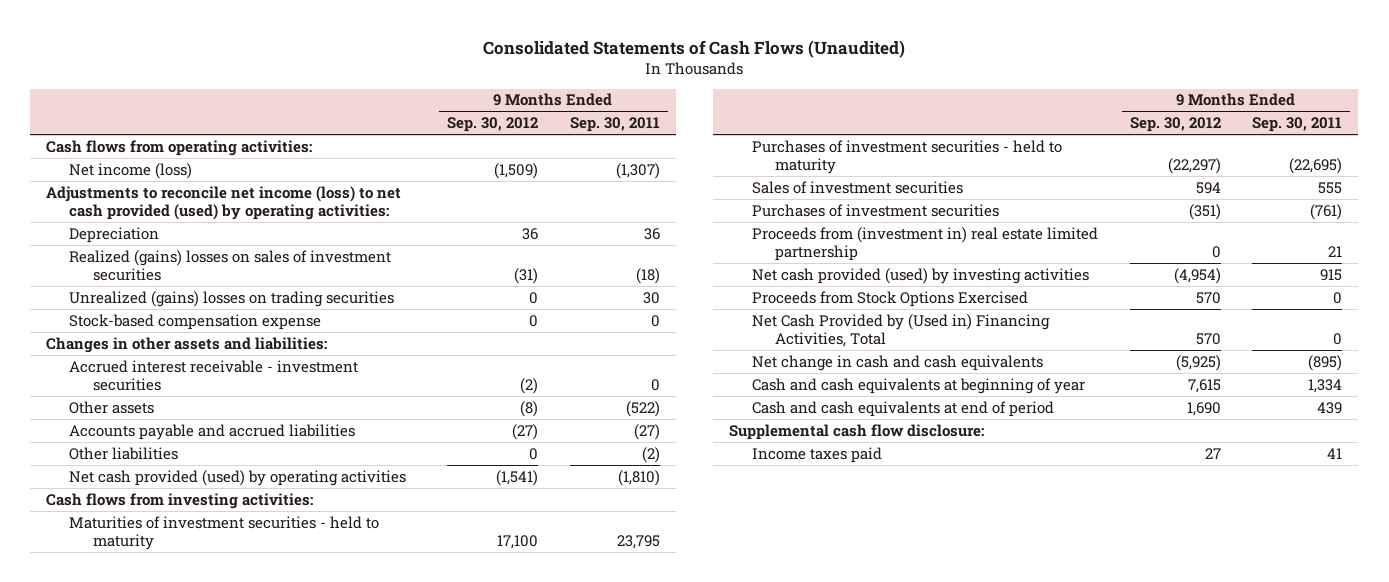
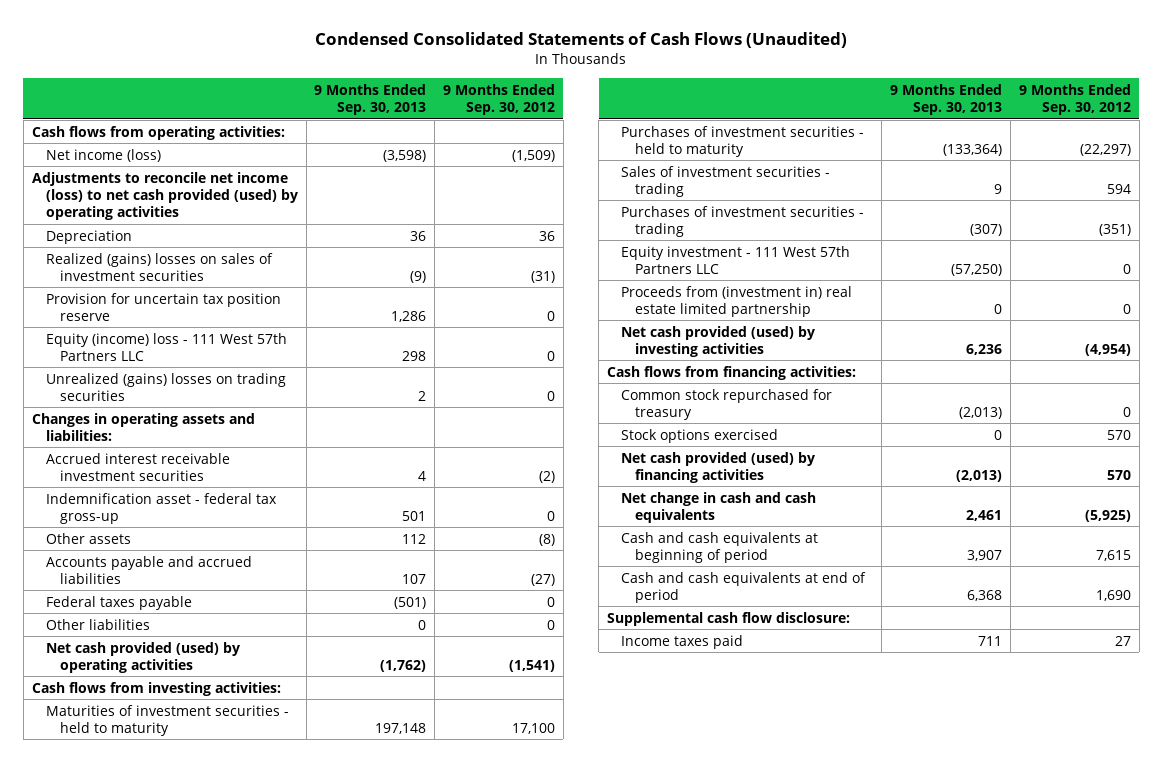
- Consolidated Statements of Cash Flows (Unaudited)
+ Condensed Consolidated Statements of Cash Flows (Unaudited)
- | 9 Months Ended Sep. 30, 2012 | 9 Months Ended Sep. 30, 2011
+ | 9 Months Ended Sep. 30, 2013 | 9 Months Ended Sep. 30, 2012
- Adjustments to reconcile net income (loss) to net cash provided (used) by operating activities:
+ Adjustments to reconcile net income (loss) to net cash provided (used) by operating activities
+ Provision for uncertain tax position reserve | 1,286 | 0
+ Equity (income) loss - 111 West 57th Partners LLC | 298 | 0
- Stock-based compensation expense | 0 | 0
- Changes in other assets and liabilities:
- Accrued interest receivable - investment securities | (2) | 0
+ Changes in operating assets and liabilities:
+ Accrued interest receivable investment securities | 4 | (2)
+ Indemnification asset - federal tax gross-up | 501 | 0
+ Federal taxes payable | (501) | 0
- Sales of investment securities | 594 | 555
- Purchases of investment securities | (351) | (761)
+ Sales of investment securities - trading | 9 | 594
+ Purchases of investment securities - trading | (307) | (351)
+ Equity investment - 111 West 57th Partners LLC | (57,250) | 0
- Proceeds from Stock Options Exercised | 570 | 0
- Net Cash Provided by (Used in) Financing Activities, Total | 570 | 0
+ Cash flows from financing activities:
+ Common stock repurchased for treasury | (2,013) | 0
+ Stock options exercised | 0 | 570
+ Net cash provided (used) by financing activities | (2,013) | 570
- Cash and cash equivalents at beginning of year | 7,615 | 1,334
+ Cash and cash equivalents at beginning of period | 3,907 | 7,615

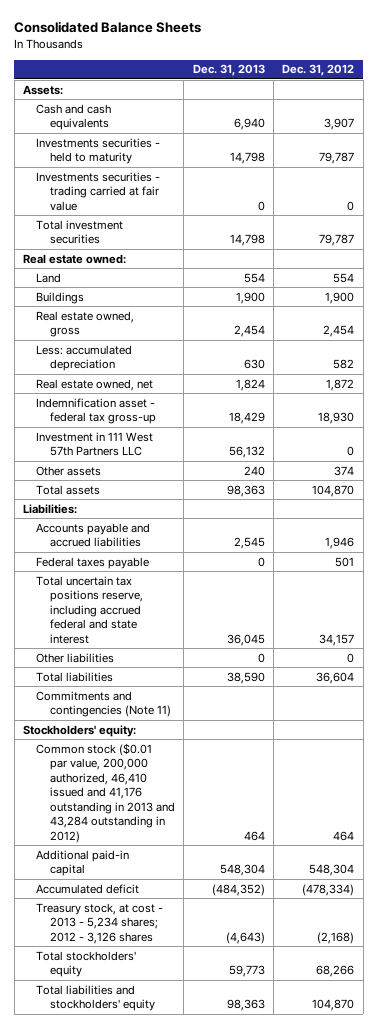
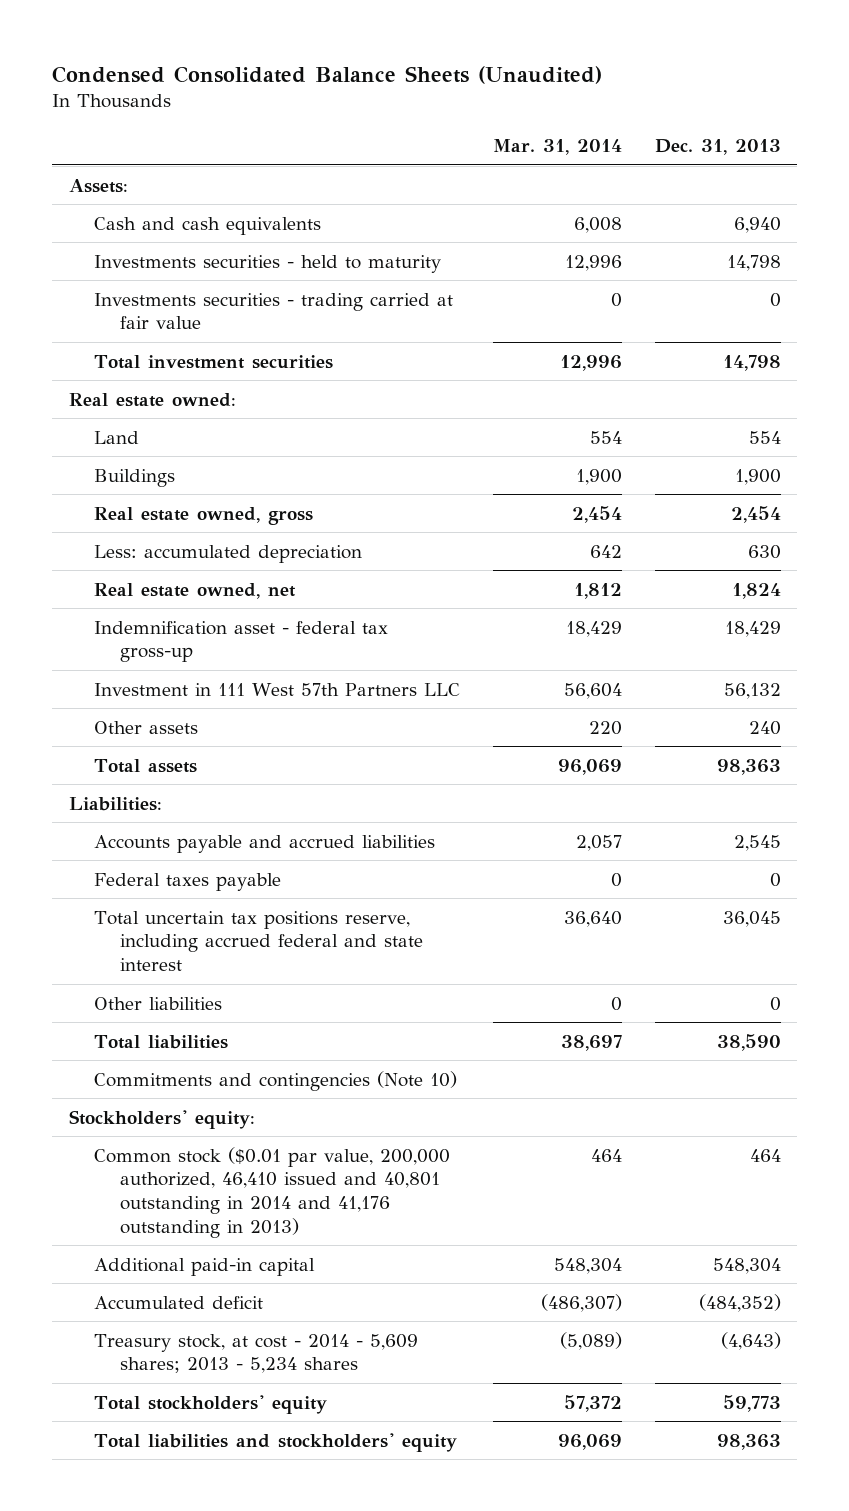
- Consolidated Balance Sheets
+ Condensed Consolidated Balance Sheets (Unaudited)
- | Dec. 31, 2013 | Dec. 31, 2012
+ | Mar. 31, 2014 | Dec. 31, 2013
- Commitments and contingencies (Note 11)
+ Commitments and contingencies (Note 10)
- Common stock ($0.01 par value, 200,000 authorized, 46,410 issued and 41,176 outstanding in 2013 and 43,284 outstanding in 2012) | 464 | 464
+ Common stock ($0.01 par value, 200,000 authorized, 46,410 issued and 40,801 outstanding in 2014 and 41,176 outstanding in 2013) | 464 | 464
- Treasury stock, at cost - 2013 - 5,234 shares; 2012 - 3,126 shares | (4,643) | (2,168)
+ Treasury stock, at cost - 2014 - 5,609 shares; 2013 - 5,234 shares | (5,089) | (4,643)

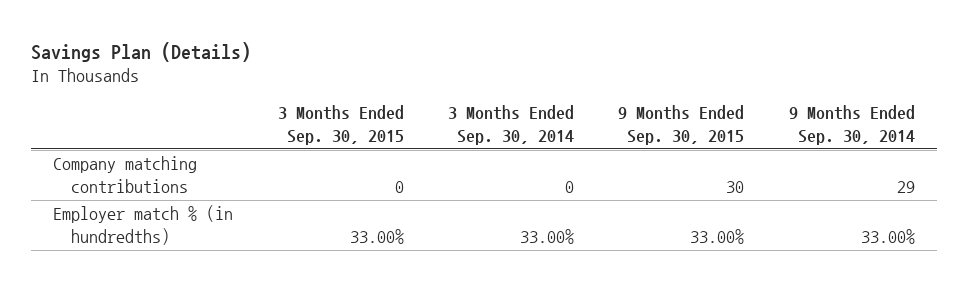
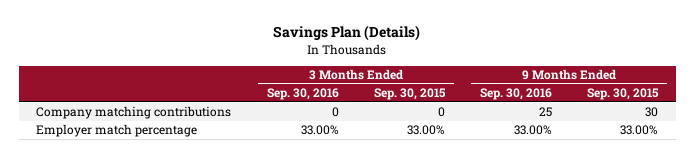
- | 3 Months Ended Sep. 30, 2015 | 3 Months Ended Sep. 30, 2014 | 9 Months Ended Sep. 30, 2015 | 9 Months Ended Sep. 30, 2014
+ | 3 Months Ended Sep. 30, 2016 | 3 Months Ended Sep. 30, 2015 | 9 Months Ended Sep. 30, 2016 | 9 Months Ended Sep. 30, 2015
- Employer match % (in hundredths) | 33.00% | 33.00% | 33.00% | 33.00%
+ Employer match percentage | 33.00% | 33.00% | 33.00% | 33.00%

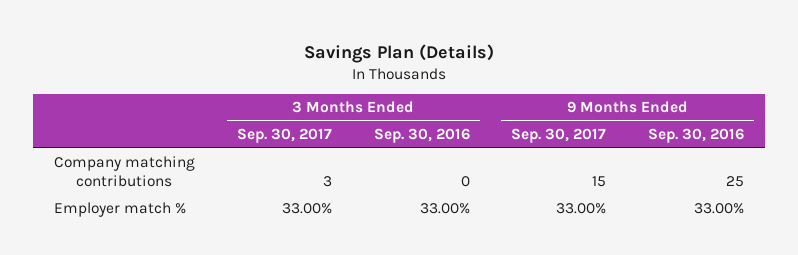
- | 3 Months Ended Sep. 30, 2016 | 3 Months Ended Sep. 30, 2015 | 9 Months Ended Sep. 30, 2016 | 9 Months Ended Sep. 30, 2015
+ | 3 Months Ended Sep. 30, 2017 | 3 Months Ended Sep. 30, 2016 | 9 Months Ended Sep. 30, 2017 | 9 Months Ended Sep. 30, 2016
- Employer match percentage | 33.00% | 33.00% | 33.00% | 33.00%
+ Employer match % | 33.00% | 33.00% | 33.00% | 33.00%

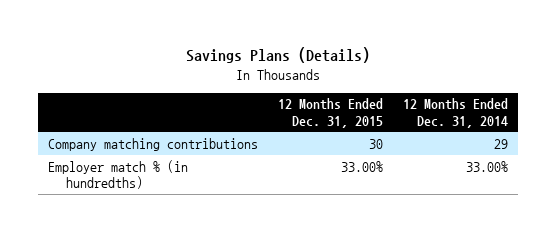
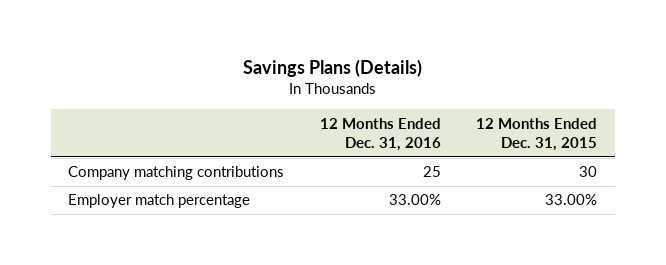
- | 12 Months Ended Dec. 31, 2015 | 12 Months Ended Dec. 31, 2014
+ | 12 Months Ended Dec. 31, 2016 | 12 Months Ended Dec. 31, 2015
- Employer match % (in hundredths) | 33.00% | 33.00%
+ Employer match percentage | 33.00% | 33.00%

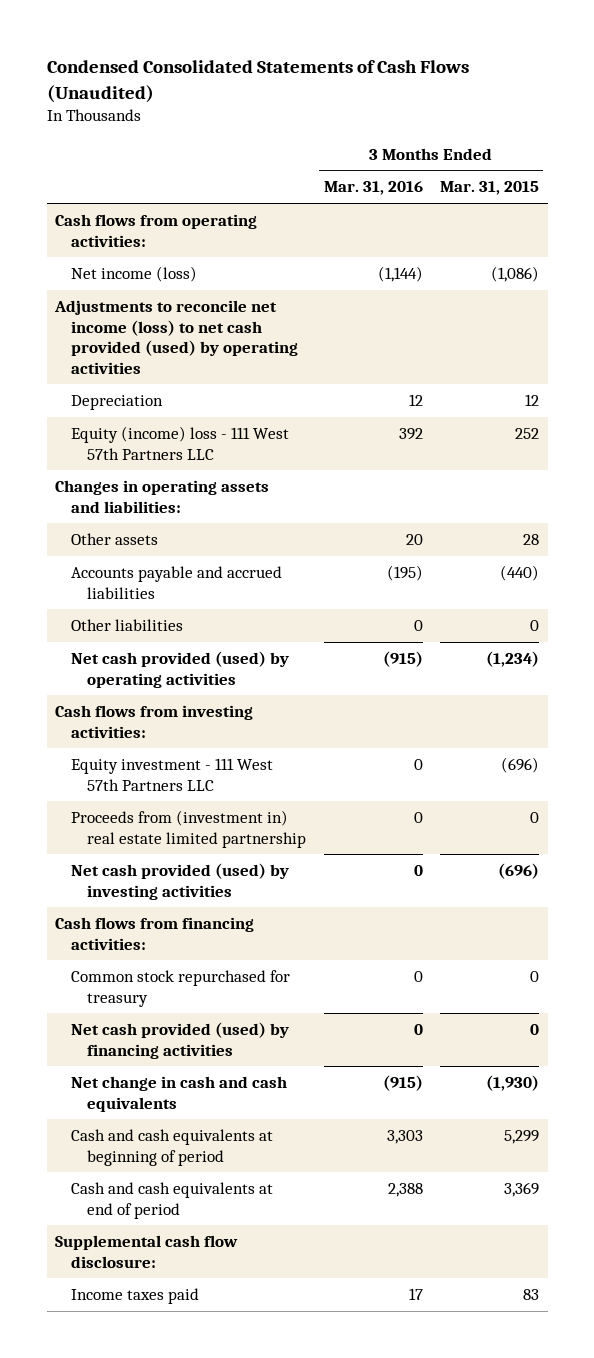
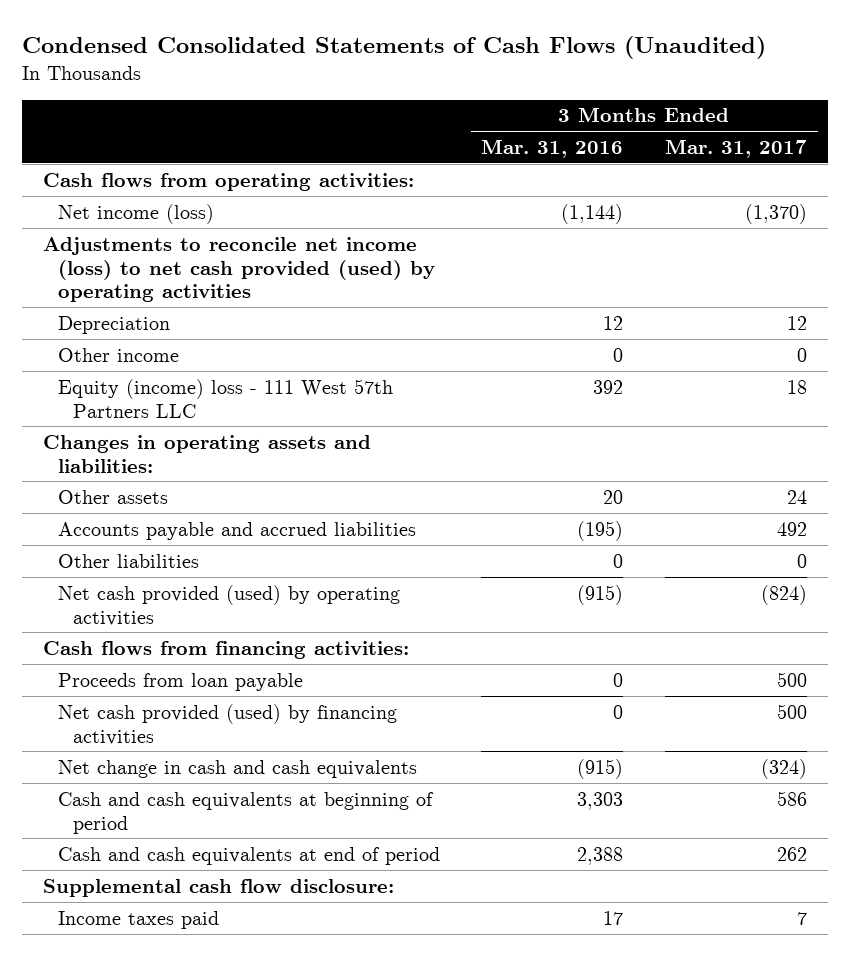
- | 3 Months Ended Mar. 31, 2016 | 3 Months Ended Mar. 31, 2015
+ | 3 Months Ended Mar. 31, 2016 | 3 Months Ended Mar. 31, 2017
+ Other income | 0 | 0
- Cash flows from investing activities:
- Equity investment - 111 West 57th Partners LLC | 0 | (696)
- Proceeds from (investment in) real estate limited partnership | 0 | 0
- Net cash provided (used) by investing activities | 0 | (696)
- Common stock repurchased for treasury | 0 | 0
+ Proceeds from loan payable | 0 | 500

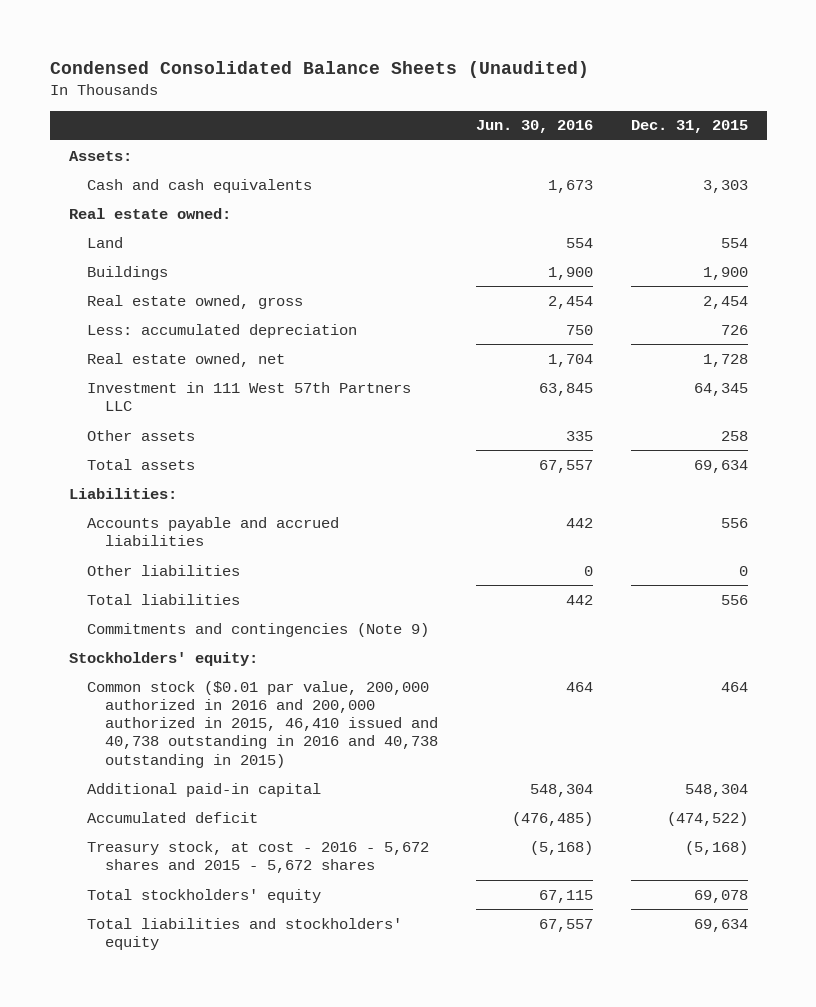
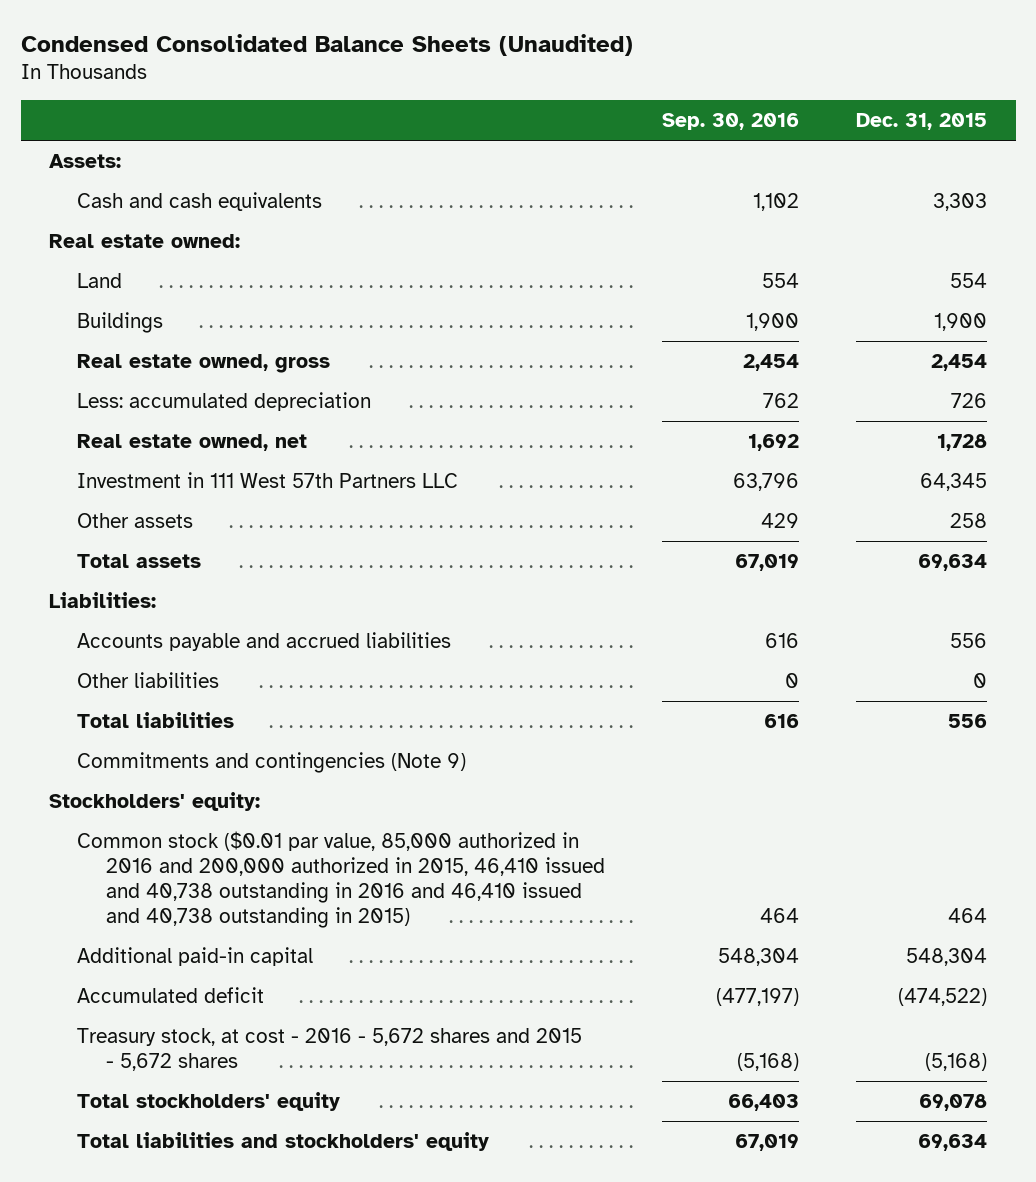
- | Jun. 30, 2016 | Dec. 31, 2015
+ | Sep. 30, 2016 | Dec. 31, 2015
- Common stock ($0.01 par value, 200,000 authorized in 2016 and 200,000 authorized in 2015, 46,410 issued and 40,738 outstanding in 2016 and 40,738 outstanding in 2015) | 464 | 464
+ Common stock ($0.01 par value, 85,000 authorized in 2016 and 200,000 authorized in 2015, 46,410 issued and 40,738 outstanding in 2016 and 46,410 issued and 40,738 outstanding in 2015) | 464 | 464

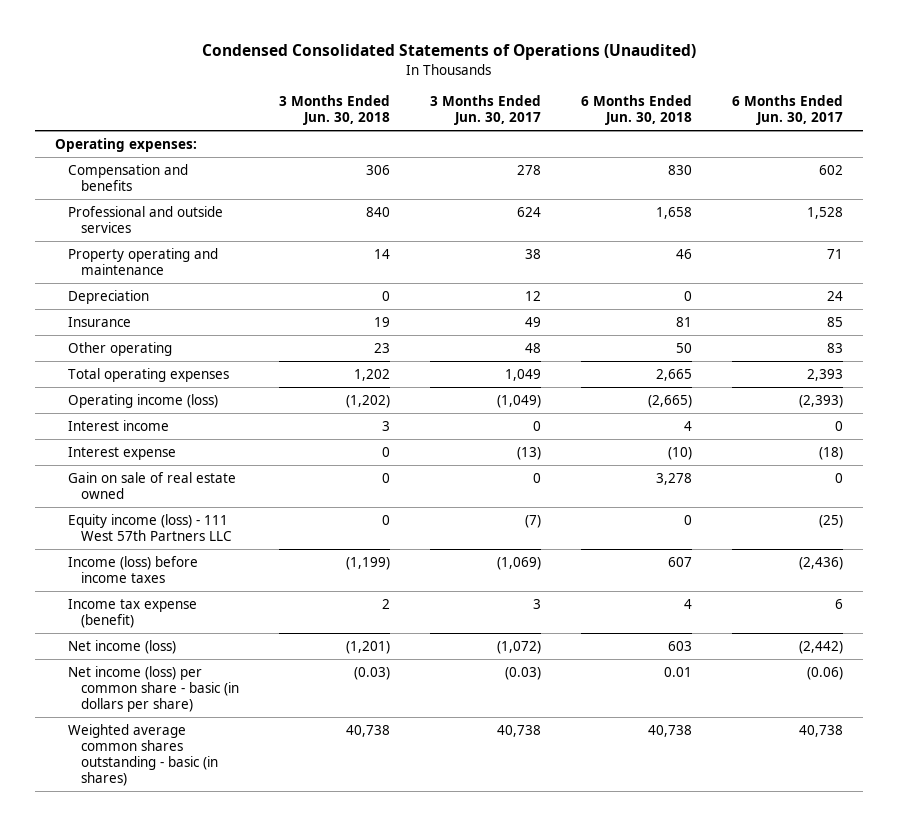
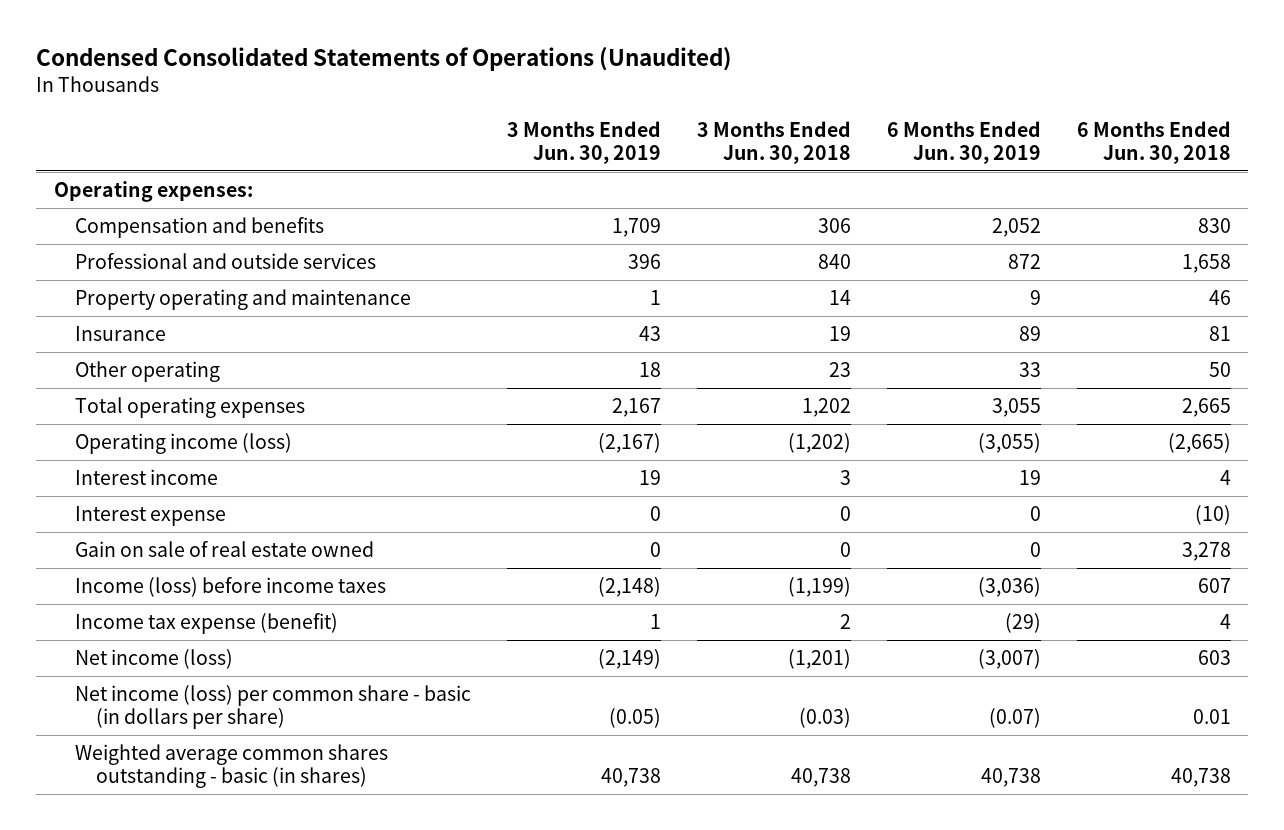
- | 3 Months Ended Jun. 30, 2018 | 3 Months Ended Jun. 30, 2017 | 6 Months Ended Jun. 30, 2018 | 6 Months Ended Jun. 30, 2017
+ | 3 Months Ended Jun. 30, 2019 | 3 Months Ended Jun. 30, 2018 | 6 Months Ended Jun. 30, 2019 | 6 Months Ended Jun. 30, 2018
- Depreciation | 0 | 12 | 0 | 24
- Equity income (loss) - 111 West 57th Partners LLC | 0 | (7) | 0 | (25)

